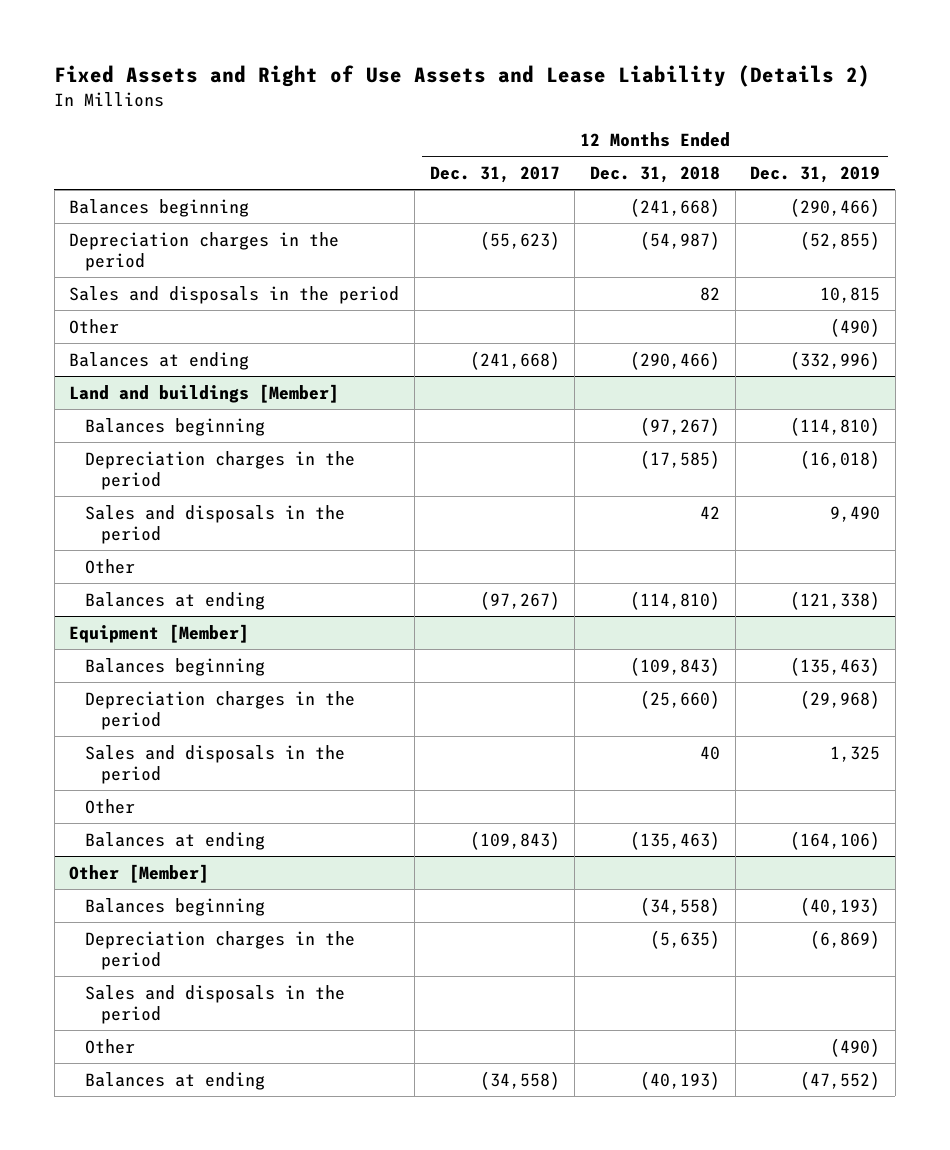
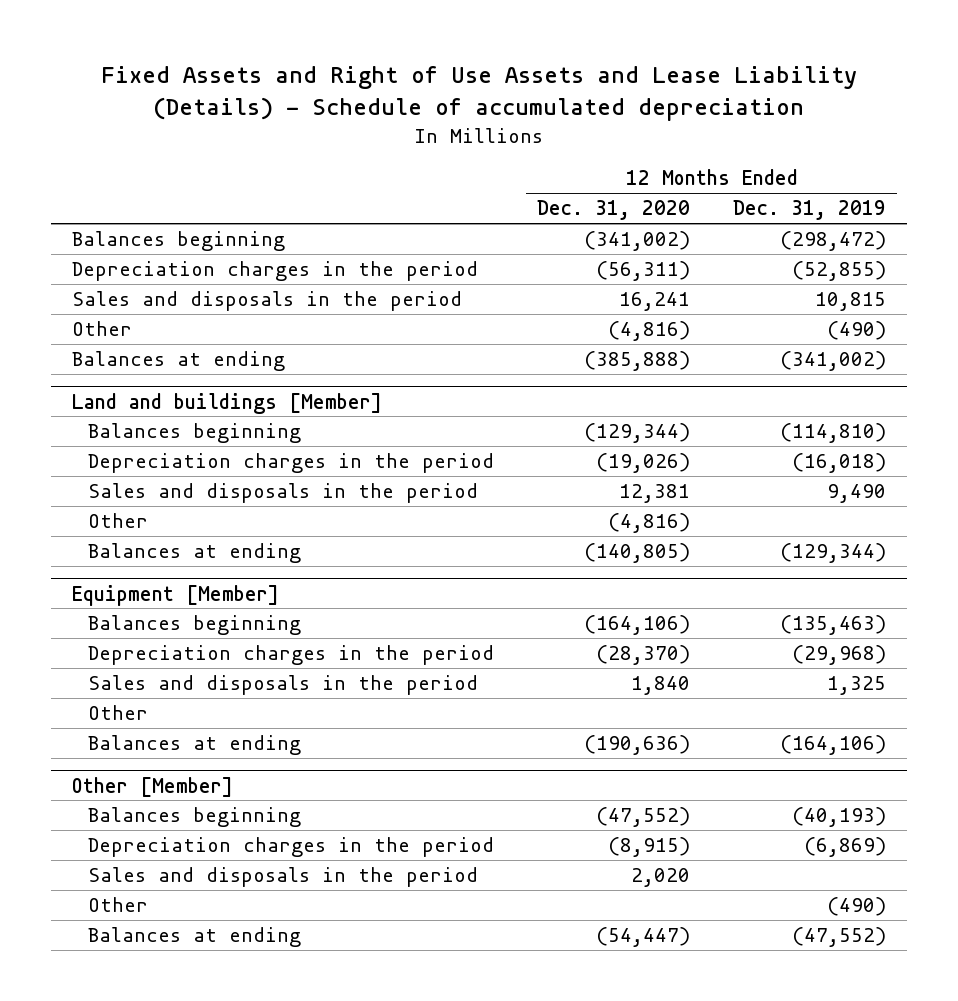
- Fixed Assets and Right of Use Assets and Lease Liability (Details 2)
+ Fixed Assets and Right of Use Assets and Lease Liability (Details) - Schedule of accumulated depreciation
- | 12 Months Ended Dec. 31, 2017 | 12 Months Ended Dec. 31, 2018 | 12 Months Ended Dec. 31, 2019
+ | 12 Months Ended Dec. 31, 2020 | 12 Months Ended Dec. 31, 2019
- Balances beginning | | (241,668) | (290,466)
+ Balances beginning | (341,002) | (298,472)
- Balances at ending | (241,668) | (290,466) | (332,996)
+ Balances at ending | (385,888) | (341,002)
@ Land and buildings [Member]
- Balances at ending | (97,267) | (114,810) | (121,338)
+ Balances at ending | (140,805) | (129,344)

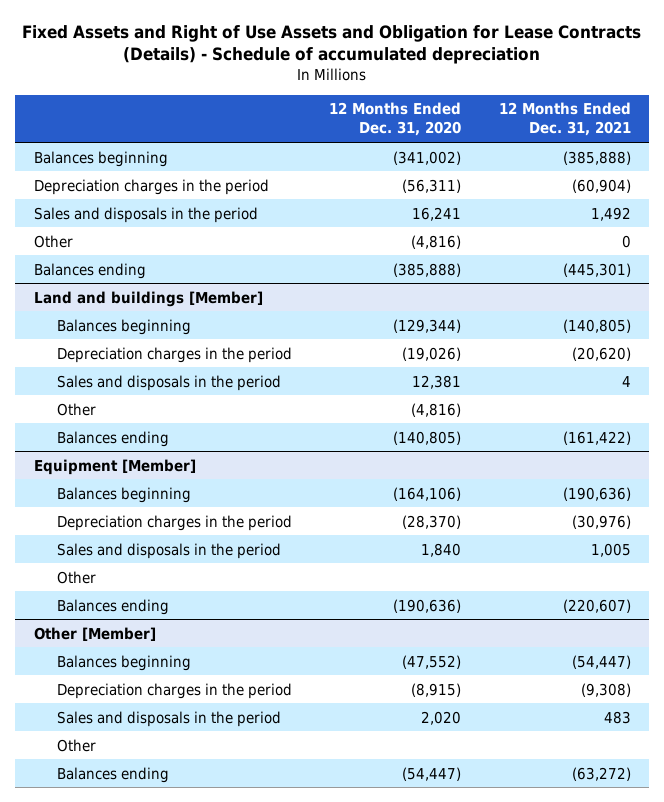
- Fixed Assets and Right of Use Assets and Lease Liability (Details) - Schedule of accumulated depreciation
+ Fixed Assets and Right of Use Assets and Obligation for Lease Contracts (Details) - Schedule of accumulated depreciation
- | 12 Months Ended Dec. 31, 2020 | 12 Months Ended Dec. 31, 2019
+ | 12 Months Ended Dec. 31, 2020 | 12 Months Ended Dec. 31, 2021
- Balances at ending | (385,888) | (341,002)
+ Balances ending | (385,888) | (445,301)
@ Land and buildings [Member]
- Balances at ending | (140,805) | (129,344)
+ Balances ending | (140,805) | (161,422)
@ Equipment [Member]
- Balances at ending | (190,636) | (164,106)
+ Balances ending | (190,636) | (220,607)
@ Other [Member]
- Balances at ending | (54,447) | (47,552)
+ Balances ending | (54,447) | (63,272)

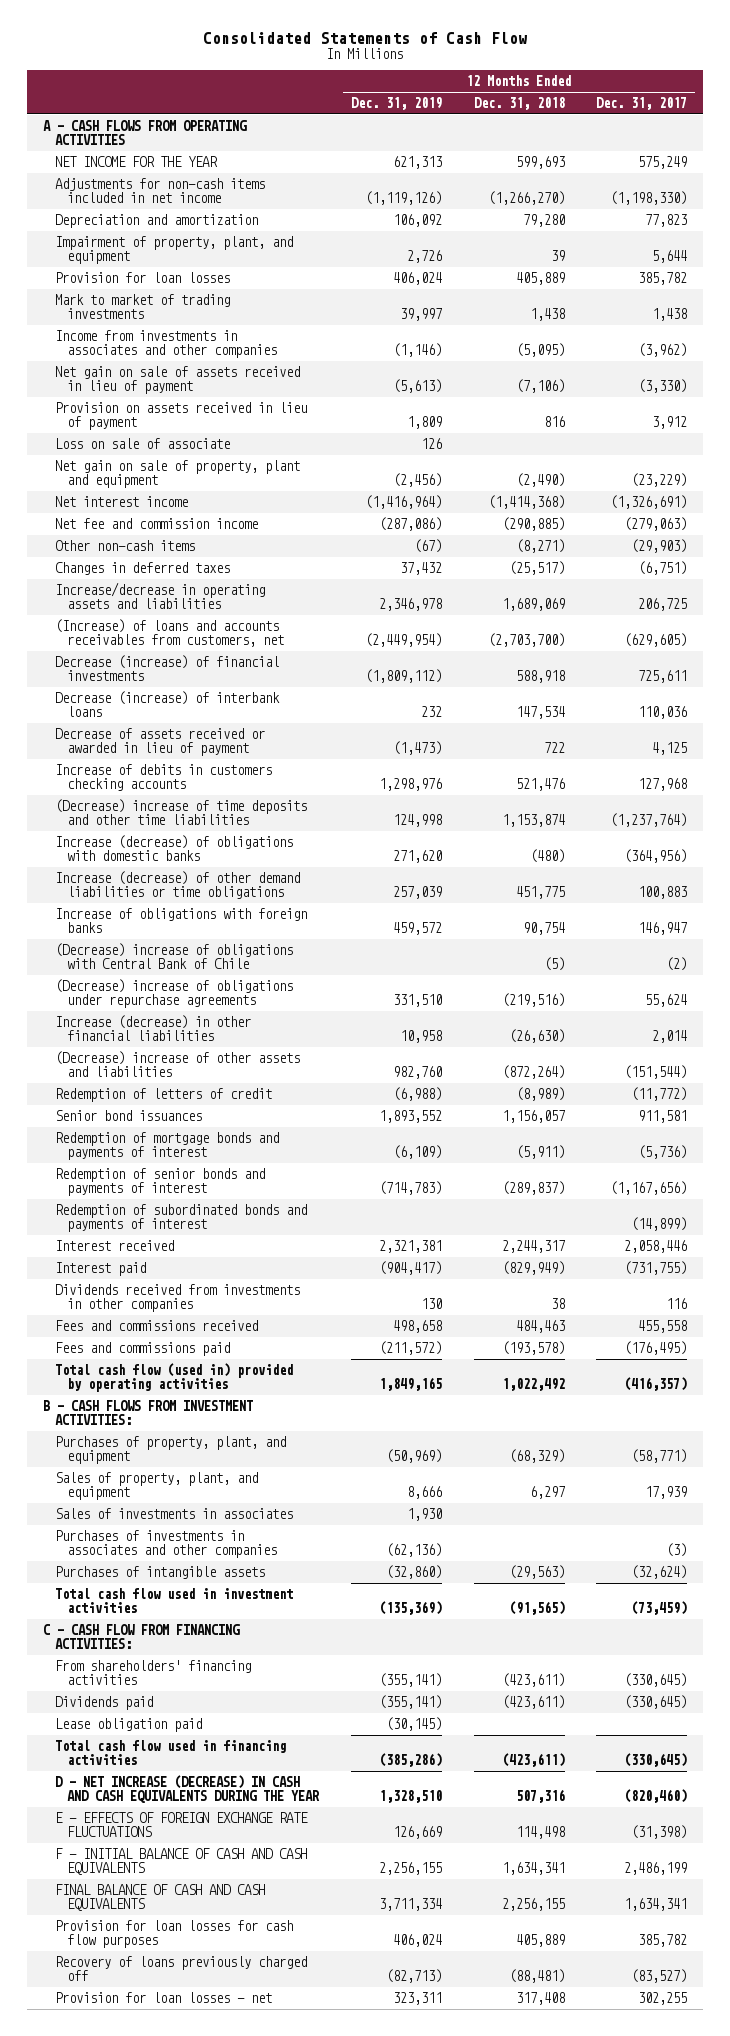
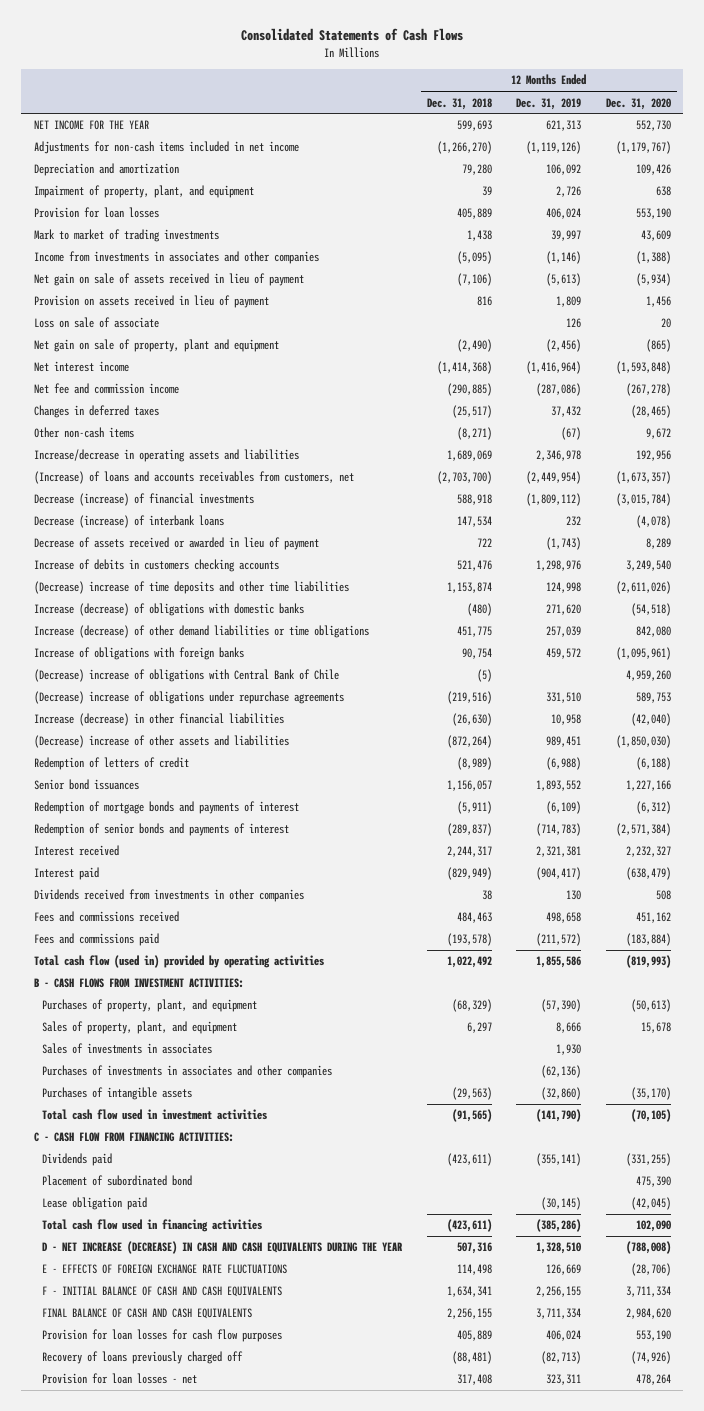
- Consolidated Statements of Cash Flow
+ Consolidated Statements of Cash Flows
- | 12 Months Ended Dec. 31, 2019 | 12 Months Ended Dec. 31, 2018 | 12 Months Ended Dec. 31, 2017
+ | 12 Months Ended Dec. 31, 2018 | 12 Months Ended Dec. 31, 2019 | 12 Months Ended Dec. 31, 2020
- A - CASH FLOWS FROM OPERATING ACTIVITIES
moved down: Other non-cash items | (8,271) | (67) | 9,672
- Decrease of assets received or awarded in lieu of payment | (1,473) | 722 | 4,125
+ Decrease of assets received or awarded in lieu of payment | 722 | (1,743) | 8,289
- (Decrease) increase of other assets and liabilities | 982,760 | (872,264) | (151,544)
+ (Decrease) increase of other assets and liabilities | (872,264) | 989,451 | (1,850,030)
- Redemption of subordinated bonds and payments of interest | | | (14,899)
- Total cash flow (used in) provided by operating activities | 1,849,165 | 1,022,492 | (416,357)
+ Total cash flow (used in) provided by operating activities | 1,022,492 | 1,855,586 | (819,993)
- Purchases of property, plant, and equipment | (50,969) | (68,329) | (58,771)
+ Purchases of property, plant, and equipment | (68,329) | (57,390) | (50,613)
- Total cash flow used in investment activities | (135,369) | (91,565) | (73,459)
+ Total cash flow used in investment activities | (91,565) | (141,790) | (70,105)
- From shareholders' financing activities | (355,141) | (423,611) | (330,645)
+ Placement of subordinated bond | | | 475,390

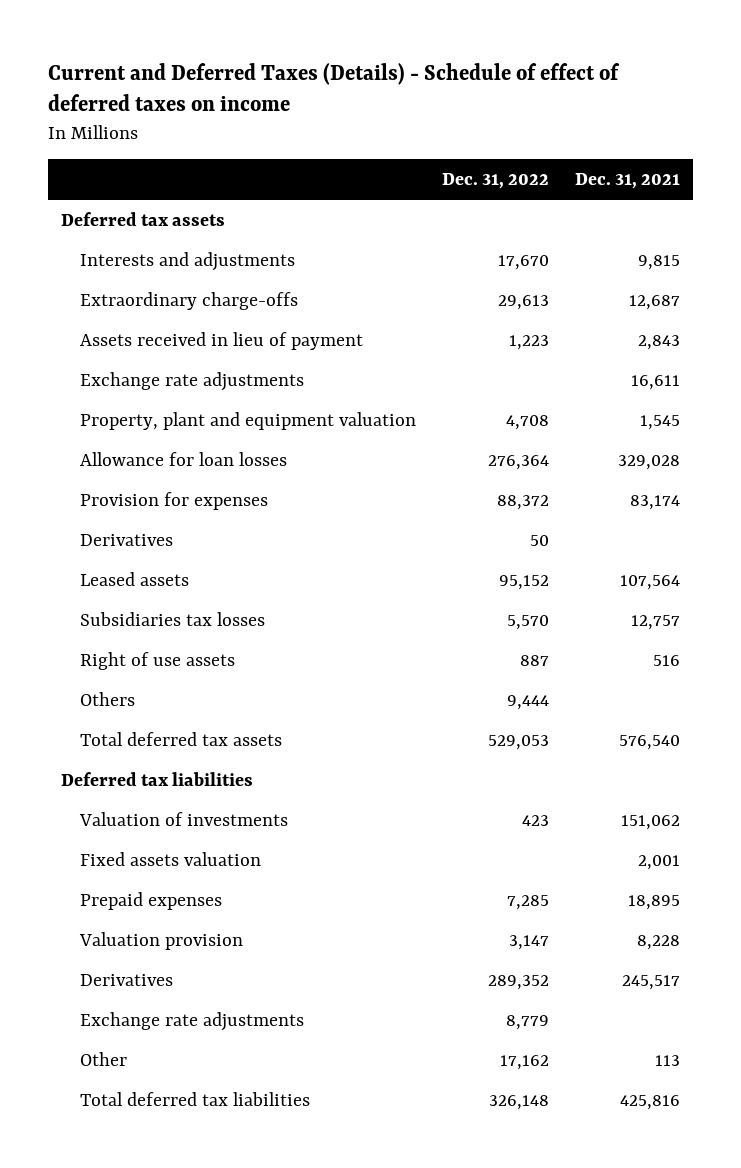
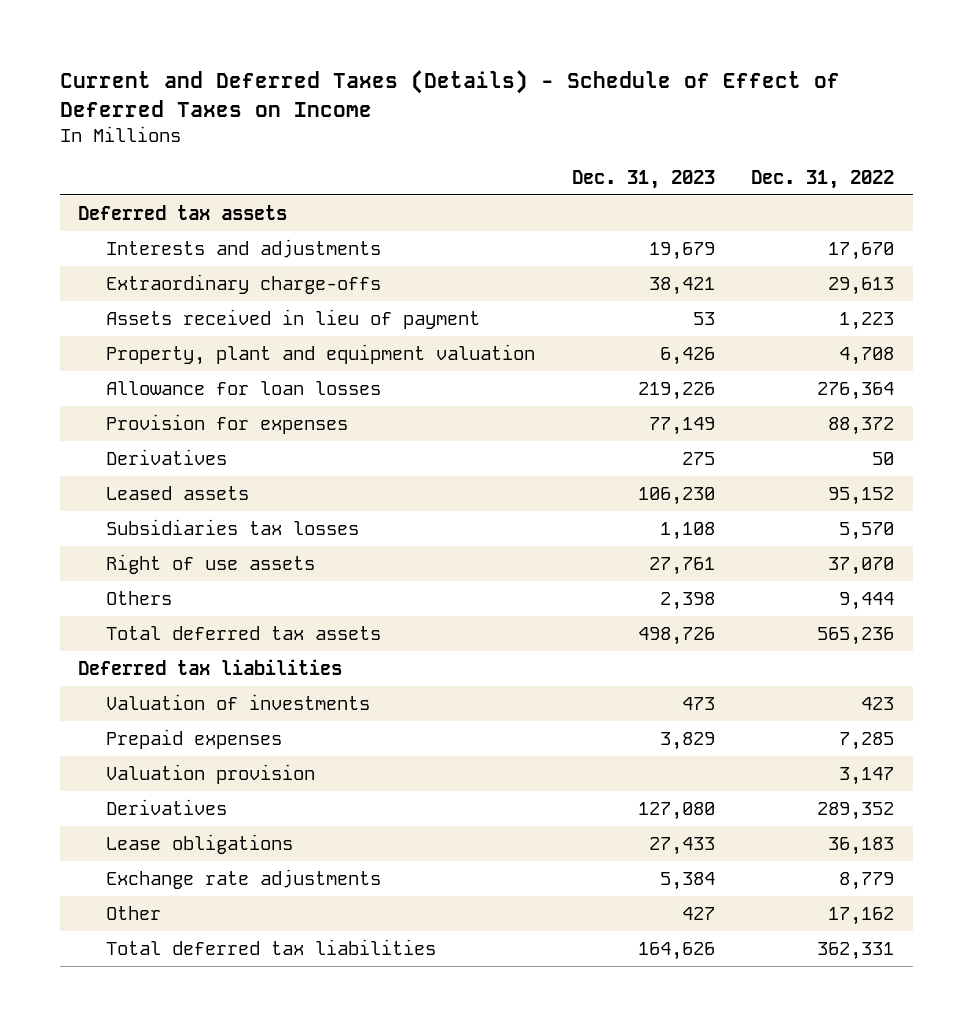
- Current and Deferred Taxes (Details) - Schedule of effect of deferred taxes on income
+ Current and Deferred Taxes (Details) - Schedule of Effect of Deferred Taxes on Income
- | Dec. 31, 2022 | Dec. 31, 2021
+ | Dec. 31, 2023 | Dec. 31, 2022
- Exchange rate adjustments | | 16,611
- Right of use assets | 887 | 516
+ Right of use assets | 27,761 | 37,070
- Total deferred tax assets | 529,053 | 576,540
+ Total deferred tax assets | 498,726 | 565,236
- Fixed assets valuation | | 2,001
+ Lease obligations | 27,433 | 36,183
- Total deferred tax liabilities | 326,148 | 425,816
+ Total deferred tax liabilities | 164,626 | 362,331

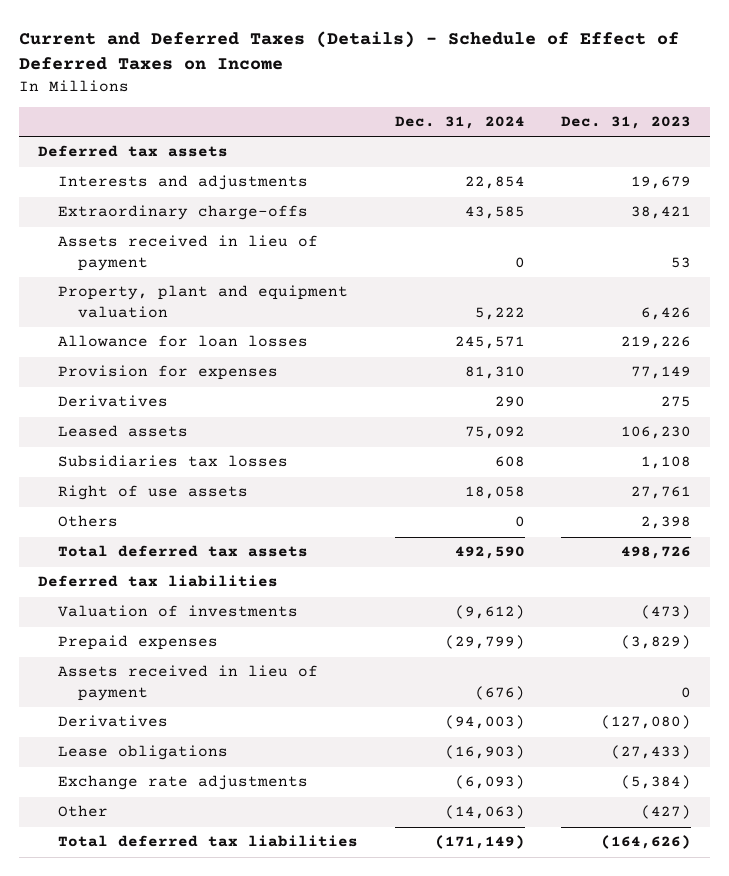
- | Dec. 31, 2023 | Dec. 31, 2022
+ | Dec. 31, 2024 | Dec. 31, 2023
- Valuation of investments | 473 | 423
- Prepaid expenses | 3,829 | 7,285
- Valuation provision | | 3,147
- Derivatives | 127,080 | 289,352
- Lease obligations | 27,433 | 36,183
- Exchange rate adjustments | 5,384 | 8,779
- Other | 427 | 17,162
- Total deferred tax liabilities | 164,626 | 362,331
+ Valuation of investments | (9,612) | (473)
+ Prepaid expenses | (29,799) | (3,829)
+ Assets received in lieu of payment | (676) | 0
+ Derivatives | (94,003) | (127,080)
+ Lease obligations | (16,903) | (27,433)
+ Exchange rate adjustments | (6,093) | (5,384)
+ Other | (14,063) | (427)
+ Total deferred tax liabilities | (171,149) | (164,626)

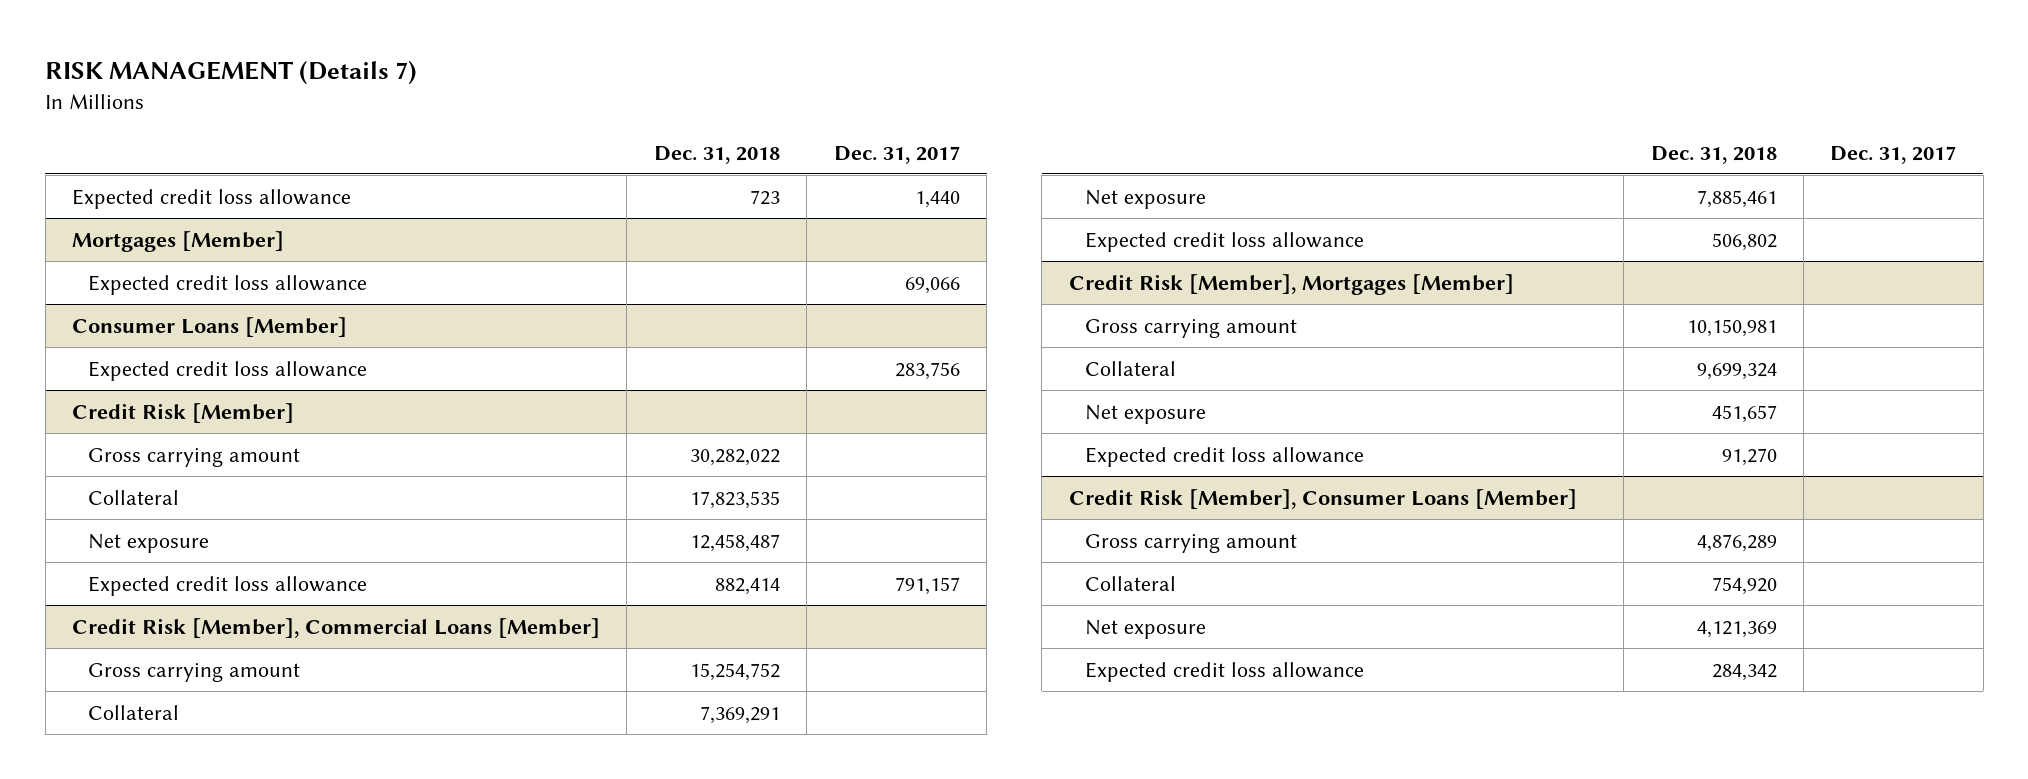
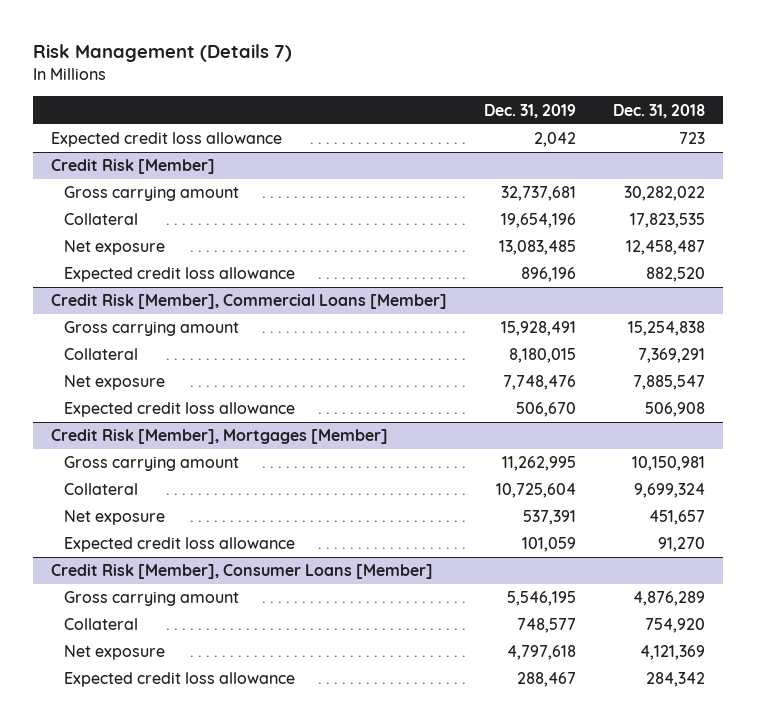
- RISK MANAGEMENT (Details 7)
+ Risk Management (Details 7)
- | Dec. 31, 2018 | Dec. 31, 2017
+ | Dec. 31, 2019 | Dec. 31, 2018
- Mortgages [Member]
- Expected credit loss allowance | | 69,066
- Consumer Loans [Member]
- Expected credit loss allowance | | 283,756
@ Credit Risk [Member]
- Expected credit loss allowance | 882,414 | 791,157
+ Expected credit loss allowance | 896,196 | 882,520
@ Credit Risk [Member], Commercial Loans [Member]
- Gross carrying amount | 15,254,752 |
+ Gross carrying amount | 15,928,491 | 15,254,838
- Net exposure | 7,885,461 |
- Expected credit loss allowance | 506,802 |
+ Net exposure | 7,748,476 | 7,885,547
+ Expected credit loss allowance | 506,670 | 506,908

